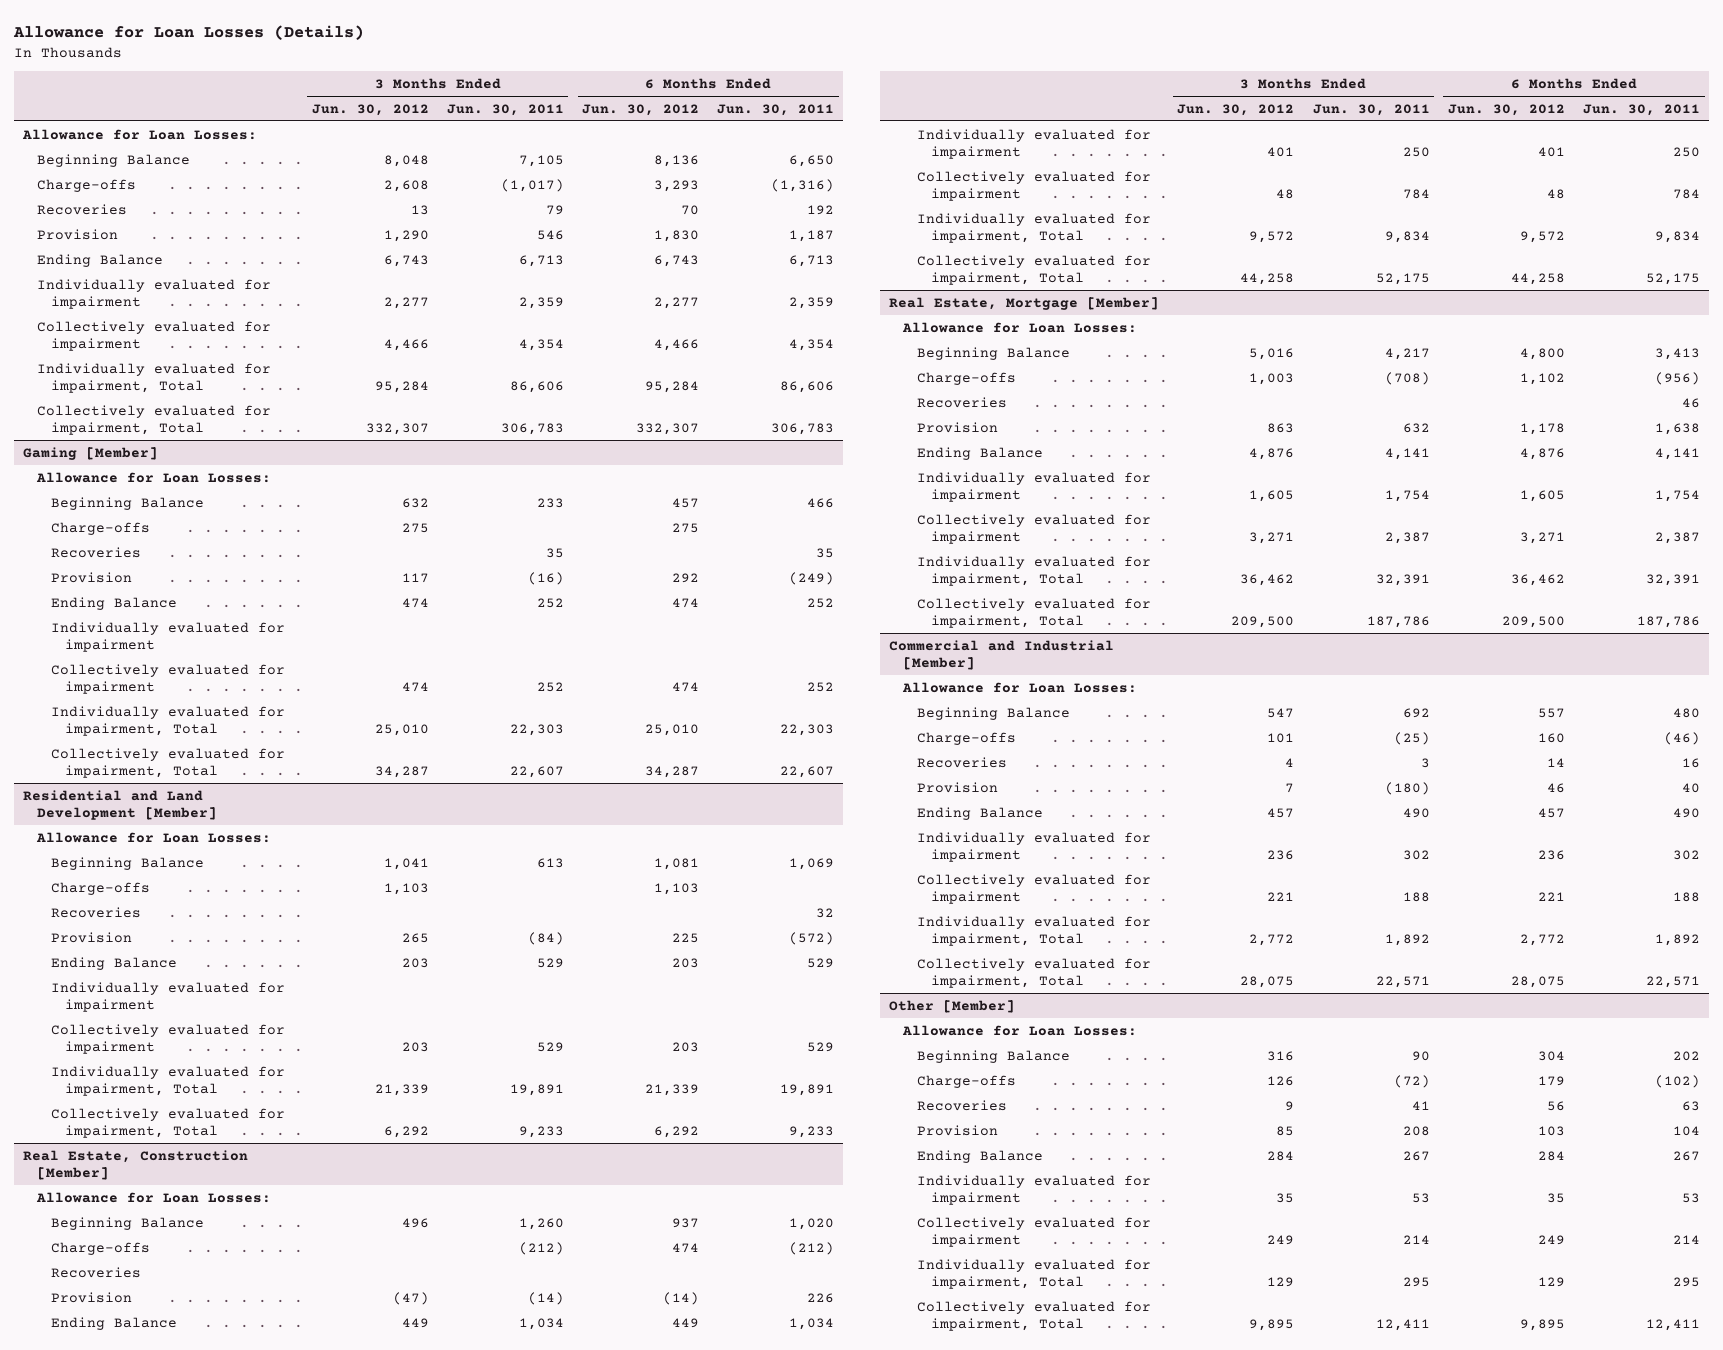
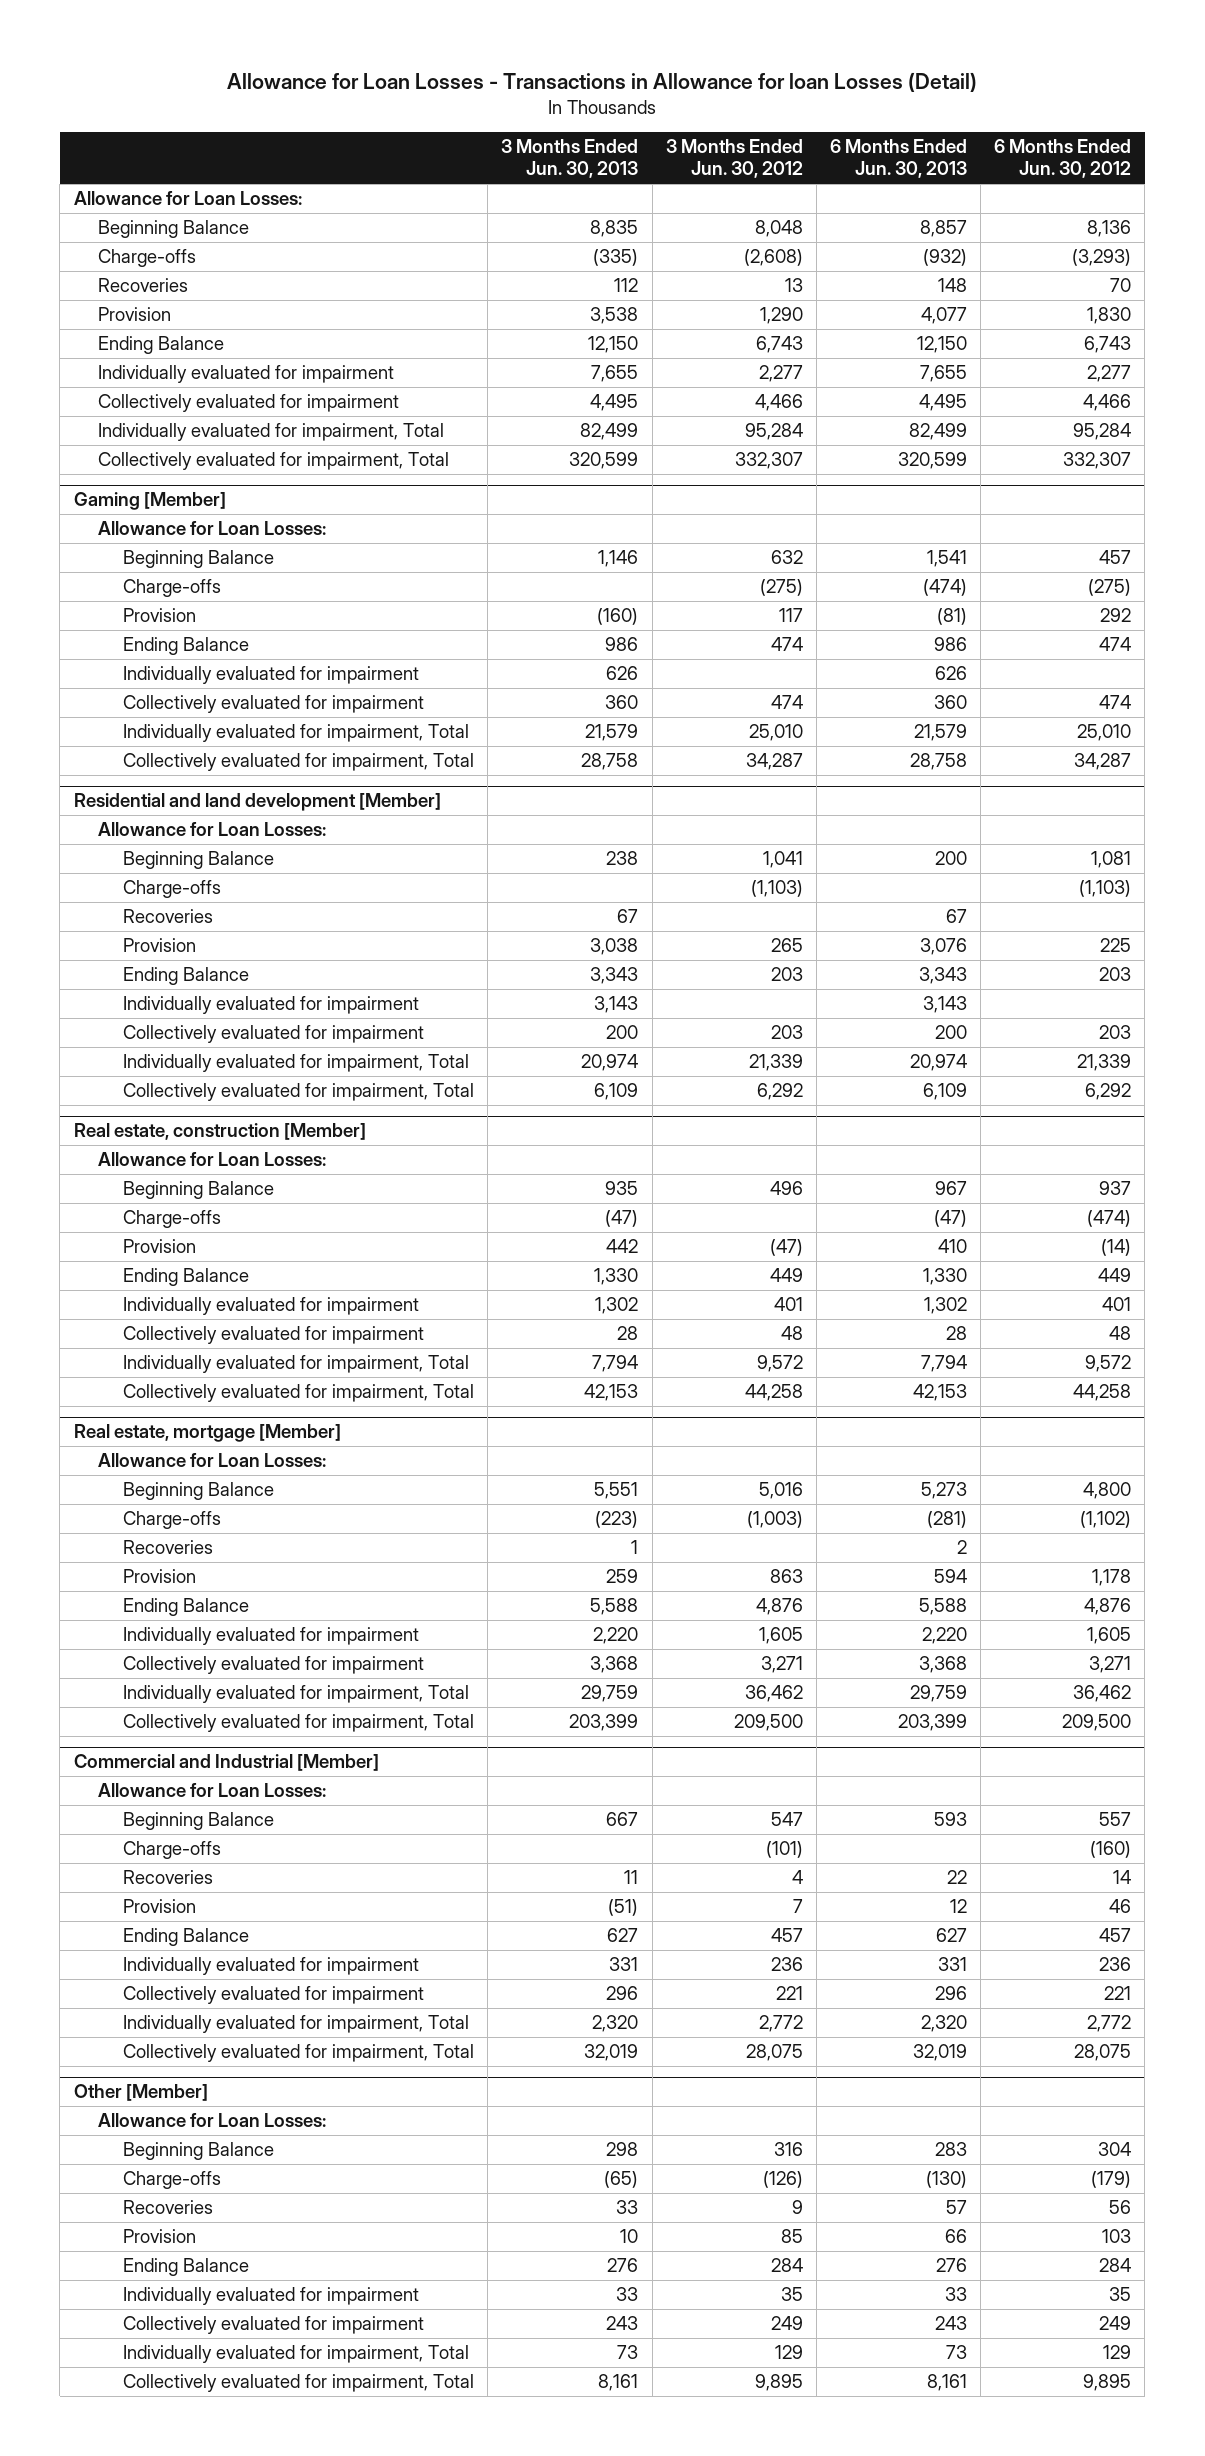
- Allowance for Loan Losses (Details)
+ Allowance for Loan Losses - Transactions in Allowance for loan Losses (Detail)
- | 3 Months Ended Jun. 30, 2012 | 3 Months Ended Jun. 30, 2011 | 6 Months Ended Jun. 30, 2012 | 6 Months Ended Jun. 30, 2011
+ | 3 Months Ended Jun. 30, 2013 | 3 Months Ended Jun. 30, 2012 | 6 Months Ended Jun. 30, 2013 | 6 Months Ended Jun. 30, 2012
- Charge-offs | 2,608 | (1,017) | 3,293 | (1,316)
+ Charge-offs | (335) | (2,608) | (932) | (3,293)
@ Gaming [Member]
- Charge-offs | 275 | | 275 |
- Recoveries | | 35 | | 35
+ Charge-offs | | (275) | (474) | (275)
- Residential and Land Development [Member]
+ Residential and land development [Member]
- Charge-offs | 1,103 | | 1,103 |
+ Charge-offs | | (1,103) | | (1,103)
- Real Estate, Construction [Member]
+ Real estate, construction [Member]
- Charge-offs | | (212) | 474 | (212)
- Recoveries
+ Charge-offs | (47) | | (47) | (474)
- Real Estate, Mortgage [Member]
+ Real estate, mortgage [Member]
- Charge-offs | 1,003 | (708) | 1,102 | (956)
+ Charge-offs | (223) | (1,003) | (281) | (1,102)
@ Commercial and Industrial [Member]
- Charge-offs | 101 | (25) | 160 | (46)
+ Charge-offs | | (101) | | (160)
@ Other [Member]
- Charge-offs | 126 | (72) | 179 | (102)
+ Charge-offs | (65) | (126) | (130) | (179)

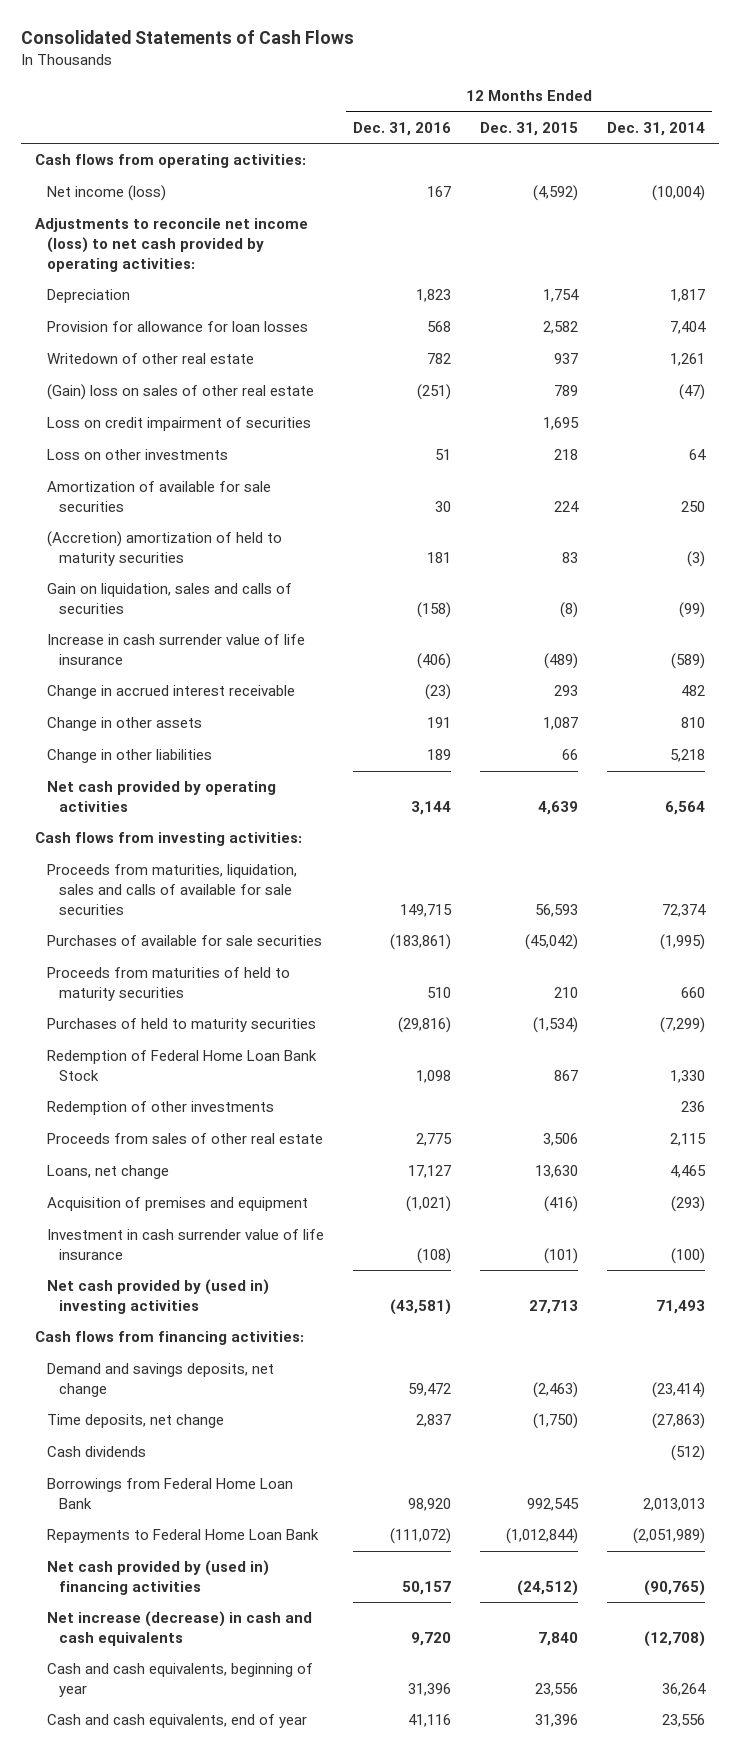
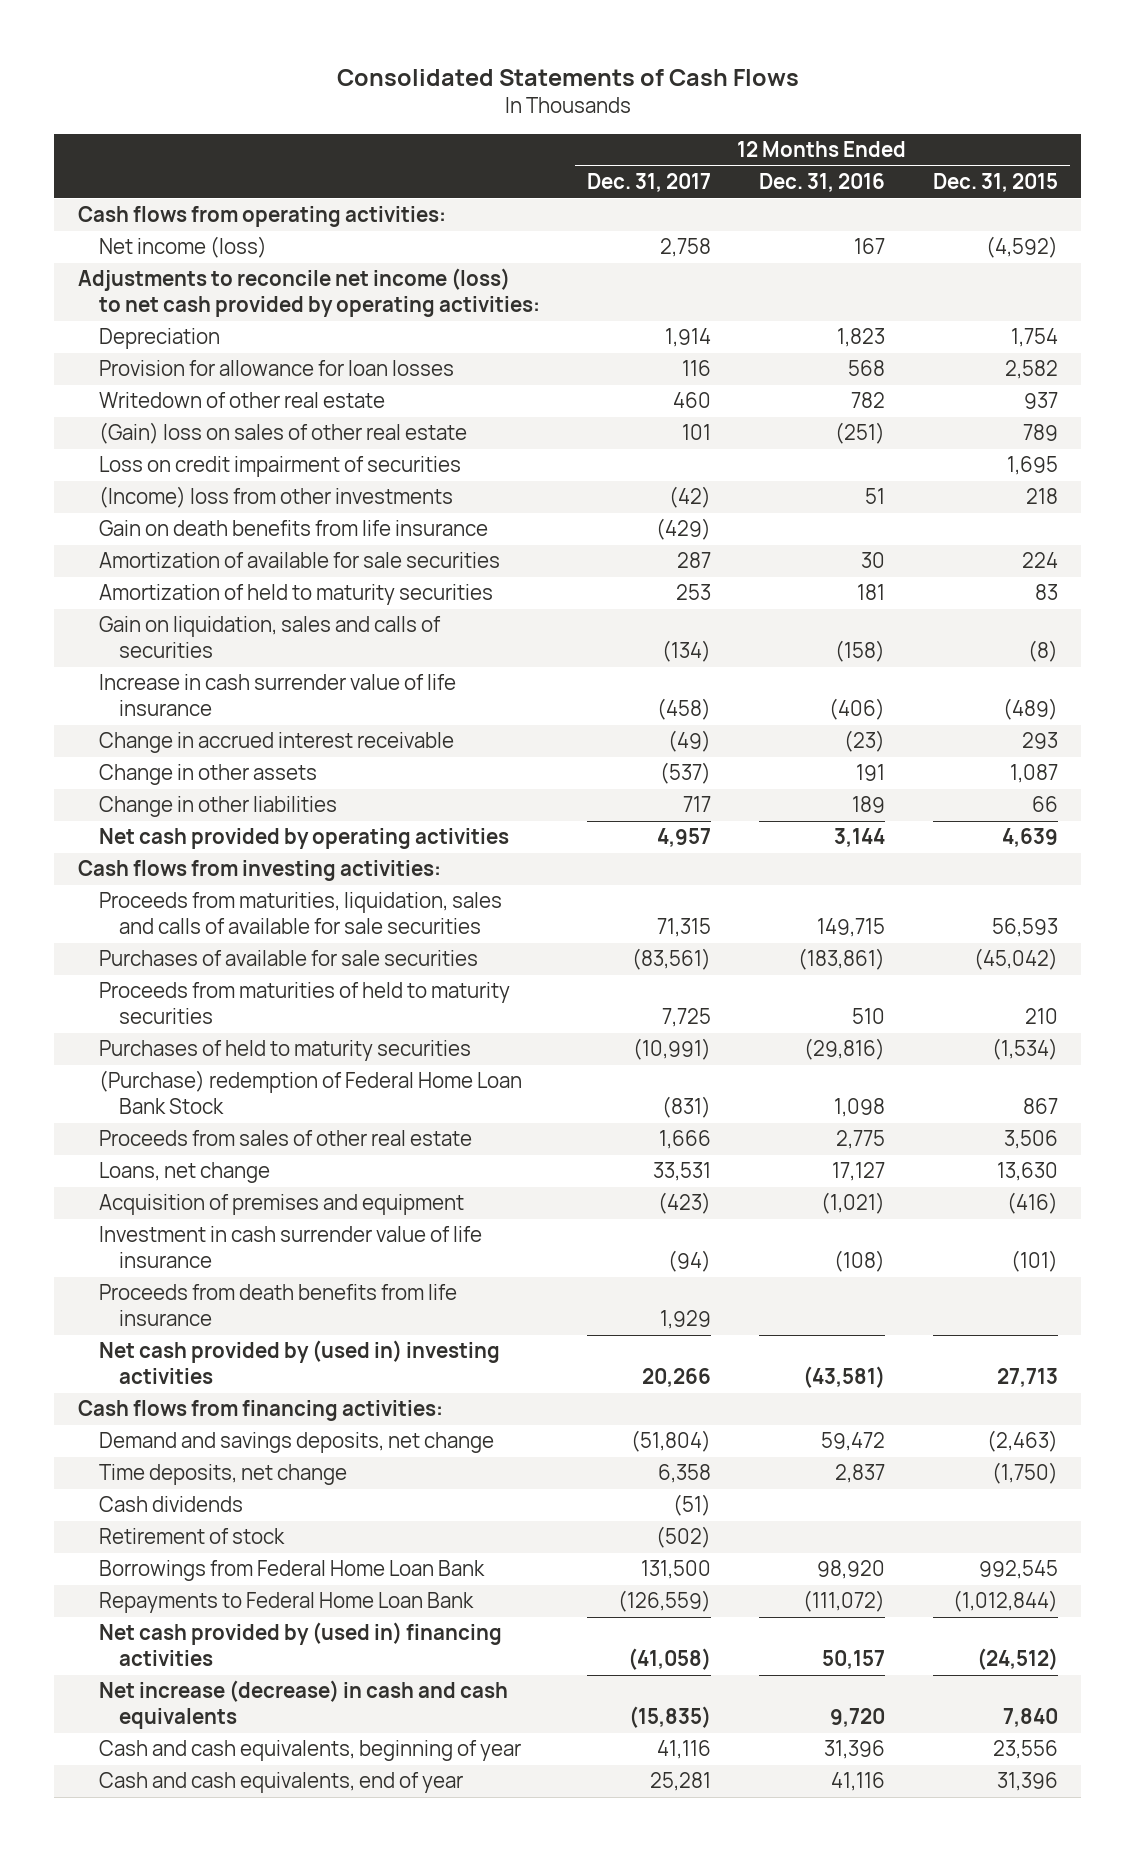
- | 12 Months Ended Dec. 31, 2016 | 12 Months Ended Dec. 31, 2015 | 12 Months Ended Dec. 31, 2014
+ | 12 Months Ended Dec. 31, 2017 | 12 Months Ended Dec. 31, 2016 | 12 Months Ended Dec. 31, 2015
- Loss on other investments | 51 | 218 | 64
+ (Income) loss from other investments | (42) | 51 | 218
+ Gain on death benefits from life insurance | (429) | |
- (Accretion) amortization of held to maturity securities | 181 | 83 | (3)
+ Amortization of held to maturity securities | 253 | 181 | 83
- Redemption of Federal Home Loan Bank Stock | 1,098 | 867 | 1,330
- Redemption of other investments | | | 236
+ (Purchase) redemption of Federal Home Loan Bank Stock | (831) | 1,098 | 867
+ Proceeds from death benefits from life insurance | 1,929 | |
+ Retirement of stock | (502) | |

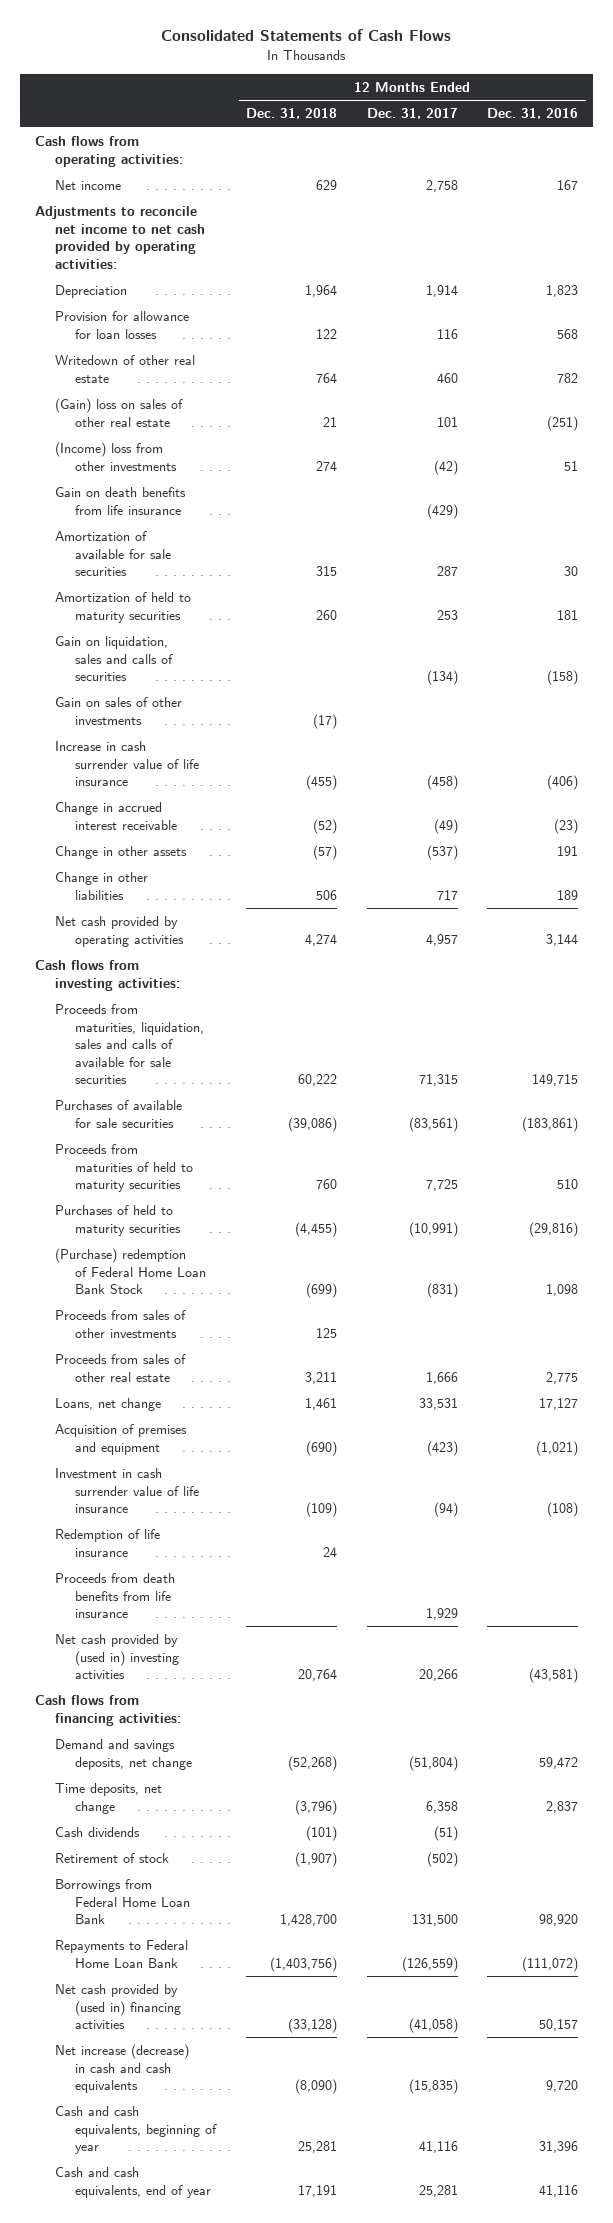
- | 12 Months Ended Dec. 31, 2017 | 12 Months Ended Dec. 31, 2016 | 12 Months Ended Dec. 31, 2015
+ | 12 Months Ended Dec. 31, 2018 | 12 Months Ended Dec. 31, 2017 | 12 Months Ended Dec. 31, 2016
- Net income (loss) | 2,758 | 167 | (4,592)
- Adjustments to reconcile net income (loss) to net cash provided by operating activities:
+ Net income | 629 | 2,758 | 167
+ Adjustments to reconcile net income to net cash provided by operating activities:
- Loss on credit impairment of securities | | | 1,695
+ Gain on sales of other investments | (17) | |
+ Proceeds from sales of other investments | 125 | |
+ Redemption of life insurance | 24 | |

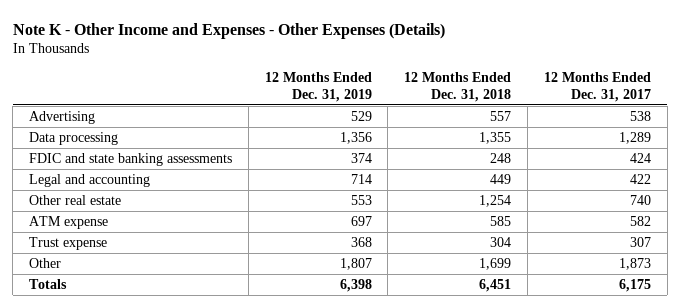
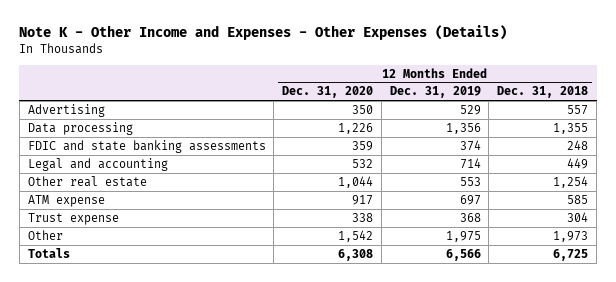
- | 12 Months Ended Dec. 31, 2019 | 12 Months Ended Dec. 31, 2018 | 12 Months Ended Dec. 31, 2017
+ | 12 Months Ended Dec. 31, 2020 | 12 Months Ended Dec. 31, 2019 | 12 Months Ended Dec. 31, 2018
- Other | 1,807 | 1,699 | 1,873
- Totals | 6,398 | 6,451 | 6,175
+ Other | 1,542 | 1,975 | 1,973
+ Totals | 6,308 | 6,566 | 6,725

